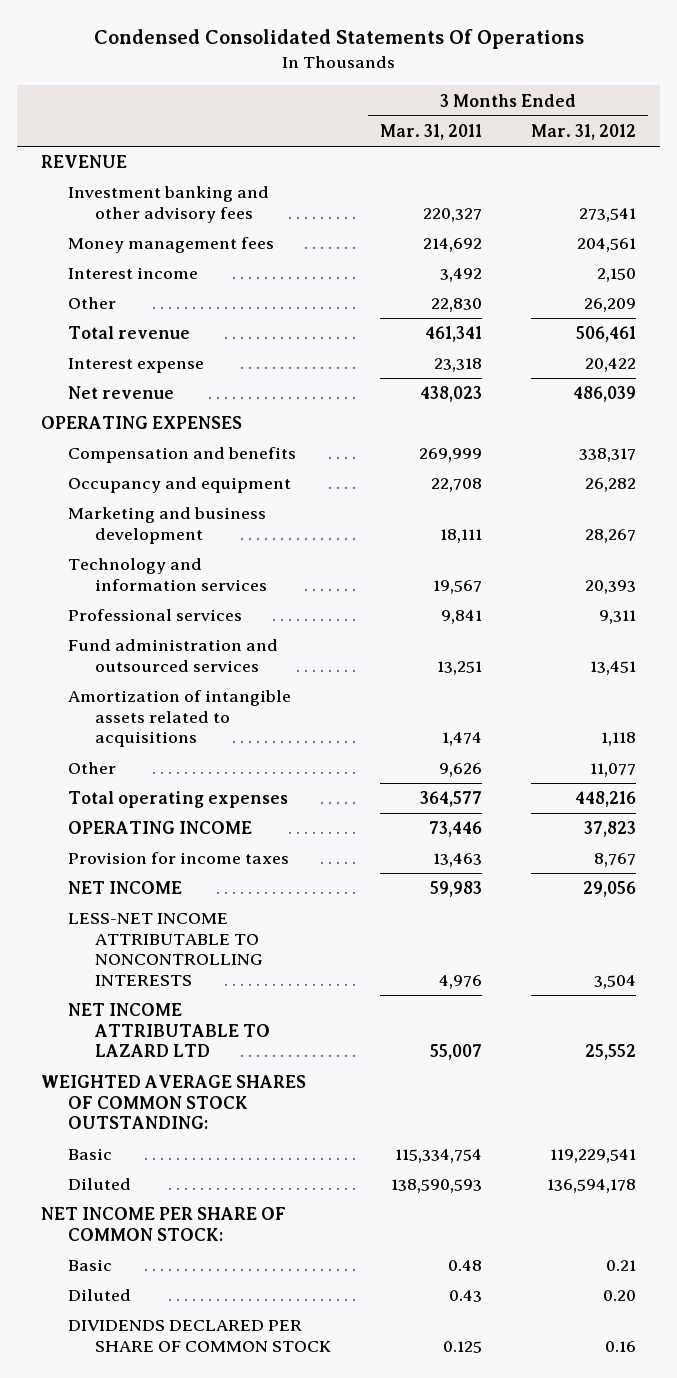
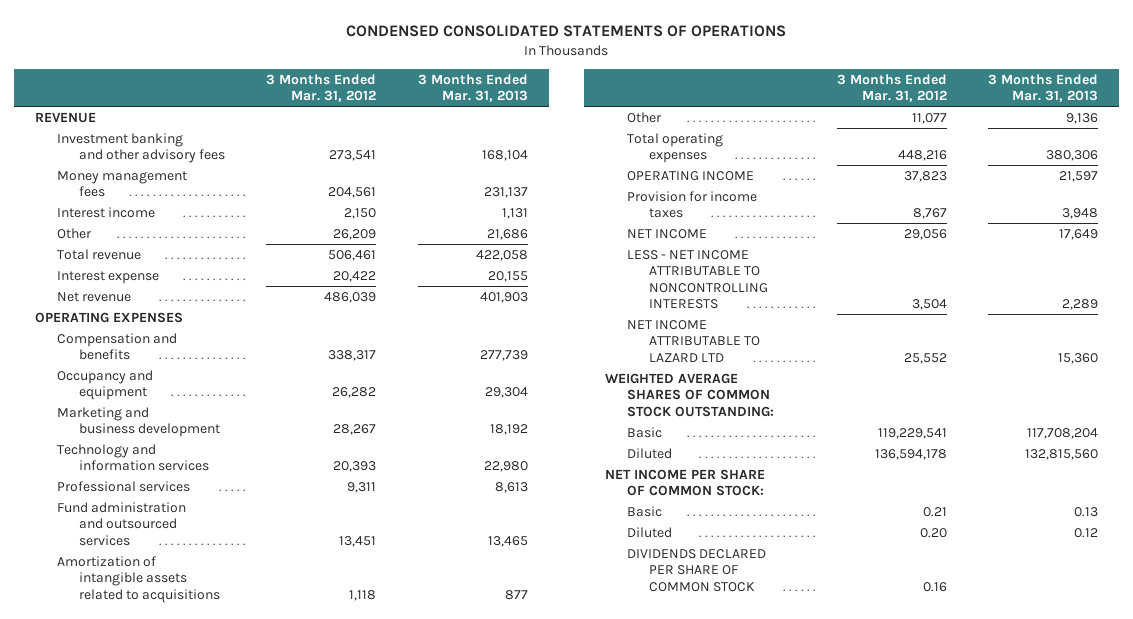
- Condensed Consolidated Statements Of Operations
+ CONDENSED CONSOLIDATED STATEMENTS OF OPERATIONS
- | 3 Months Ended Mar. 31, 2011 | 3 Months Ended Mar. 31, 2012
+ | 3 Months Ended Mar. 31, 2012 | 3 Months Ended Mar. 31, 2013
- LESS-NET INCOME ATTRIBUTABLE TO NONCONTROLLING INTERESTS | 4,976 | 3,504
+ LESS - NET INCOME ATTRIBUTABLE TO NONCONTROLLING INTERESTS | 3,504 | 2,289

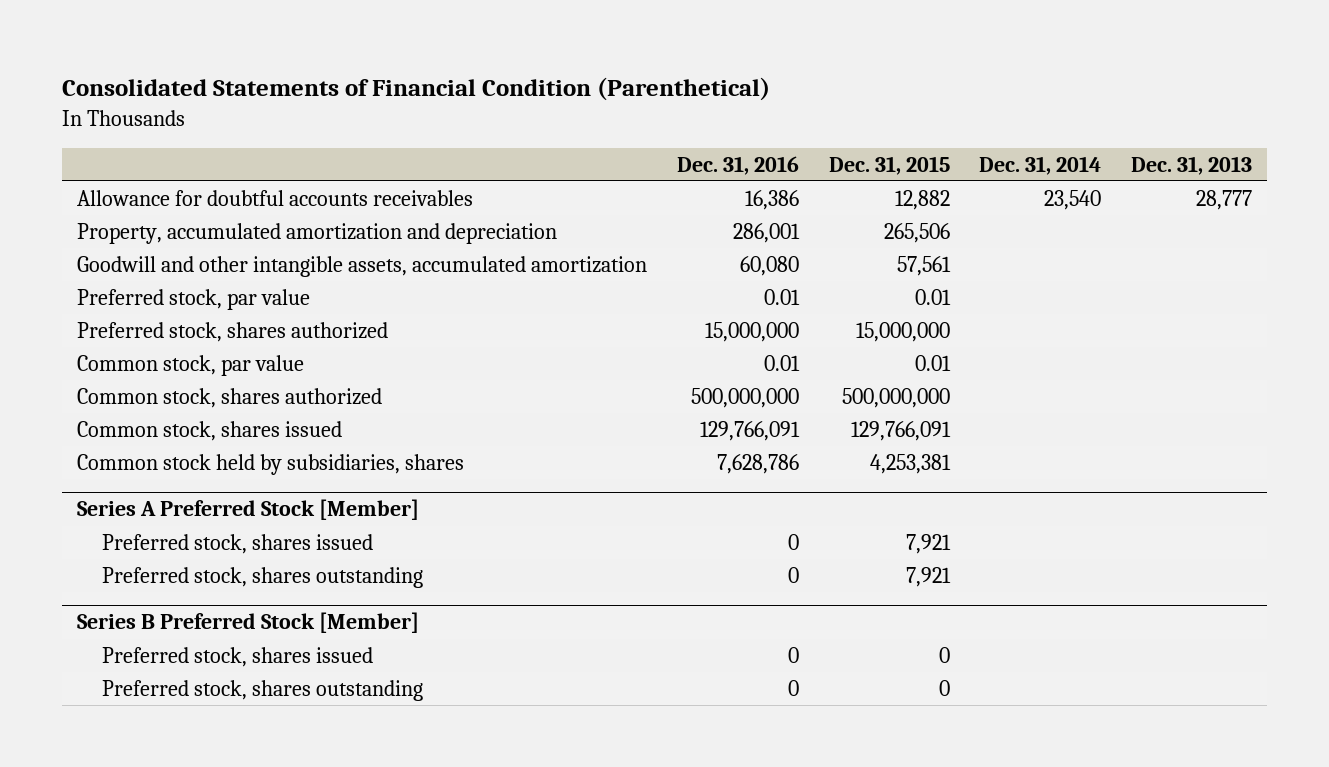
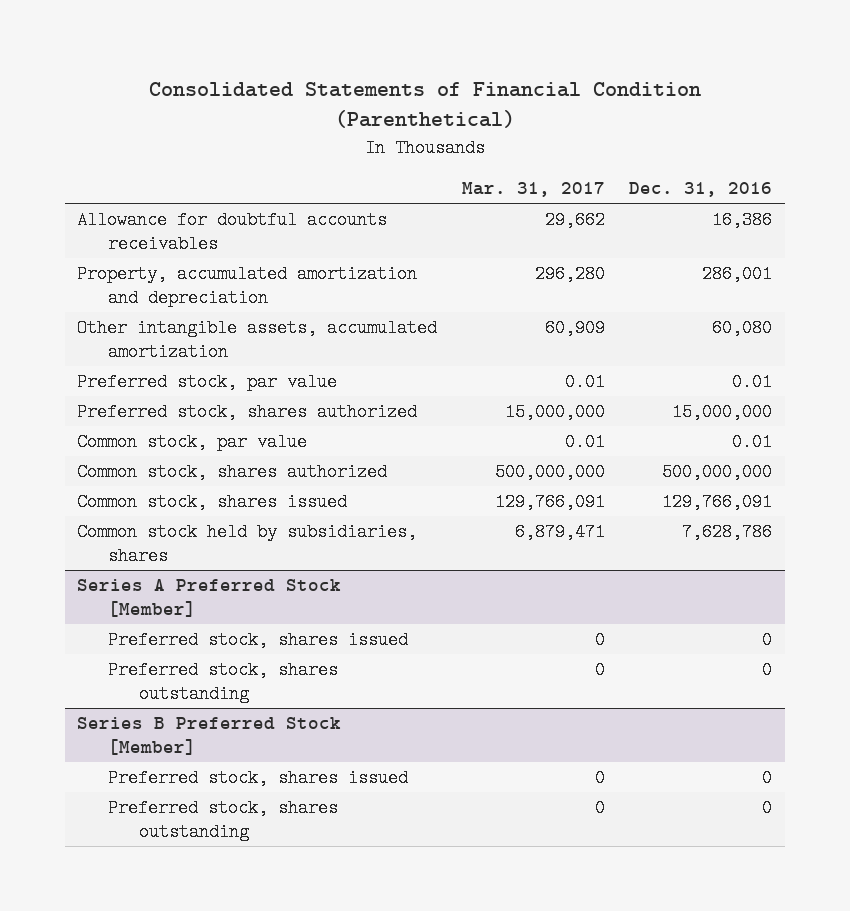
- | Dec. 31, 2016 | Dec. 31, 2015 | Dec. 31, 2014 | Dec. 31, 2013
+ | Mar. 31, 2017 | Dec. 31, 2016
- Goodwill and other intangible assets, accumulated amortization | 60,080 | 57,561 | |
+ Other intangible assets, accumulated amortization | 60,909 | 60,080

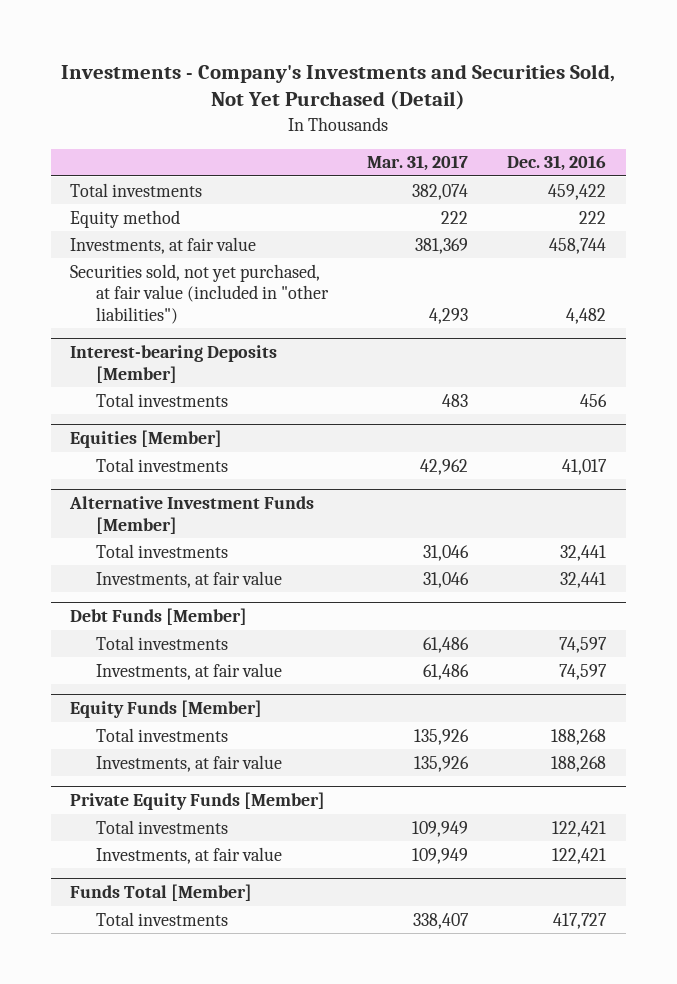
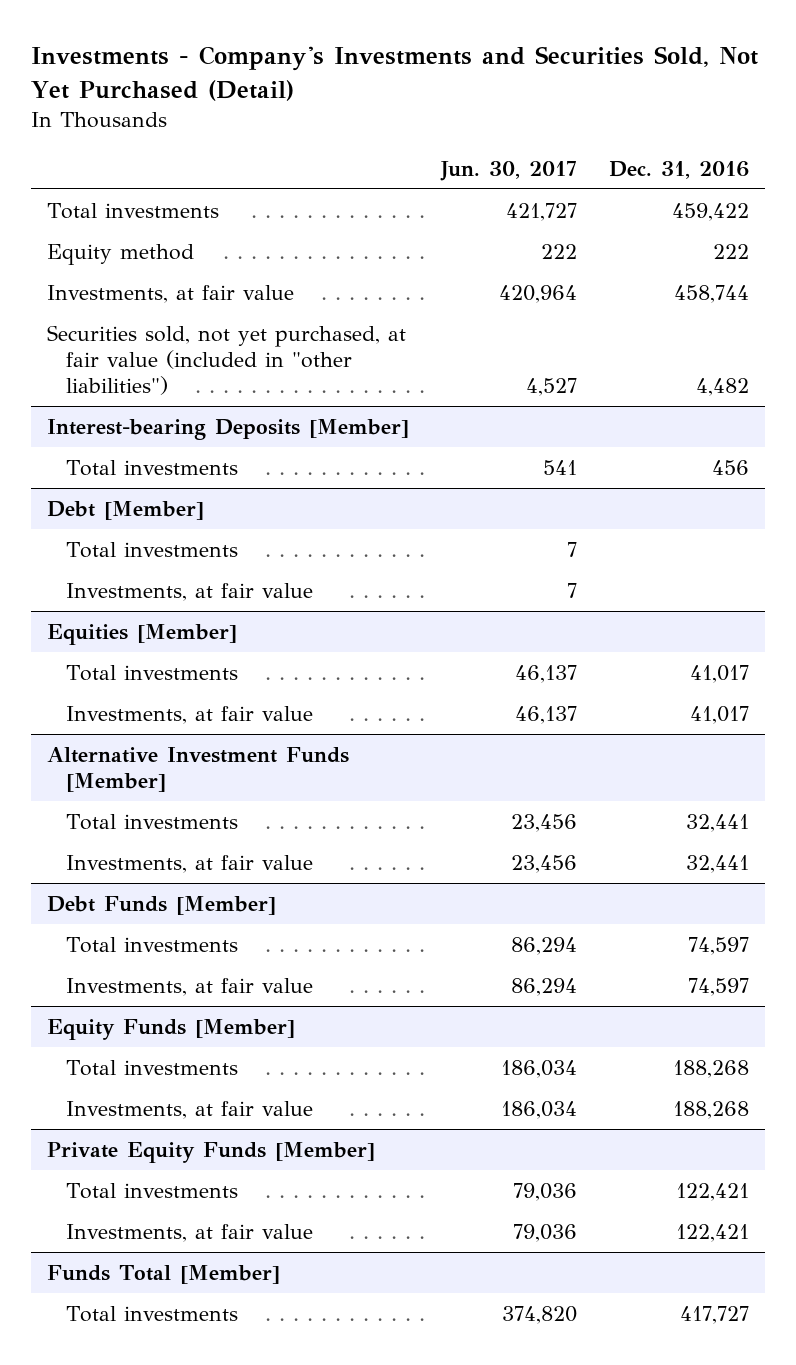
- | Mar. 31, 2017 | Dec. 31, 2016
+ | Jun. 30, 2017 | Dec. 31, 2016
+ Debt [Member]
+ Total investments | 7 |
+ Investments, at fair value | 7 |
@ Equities [Member]
+ Investments, at fair value | 46,137 | 41,017

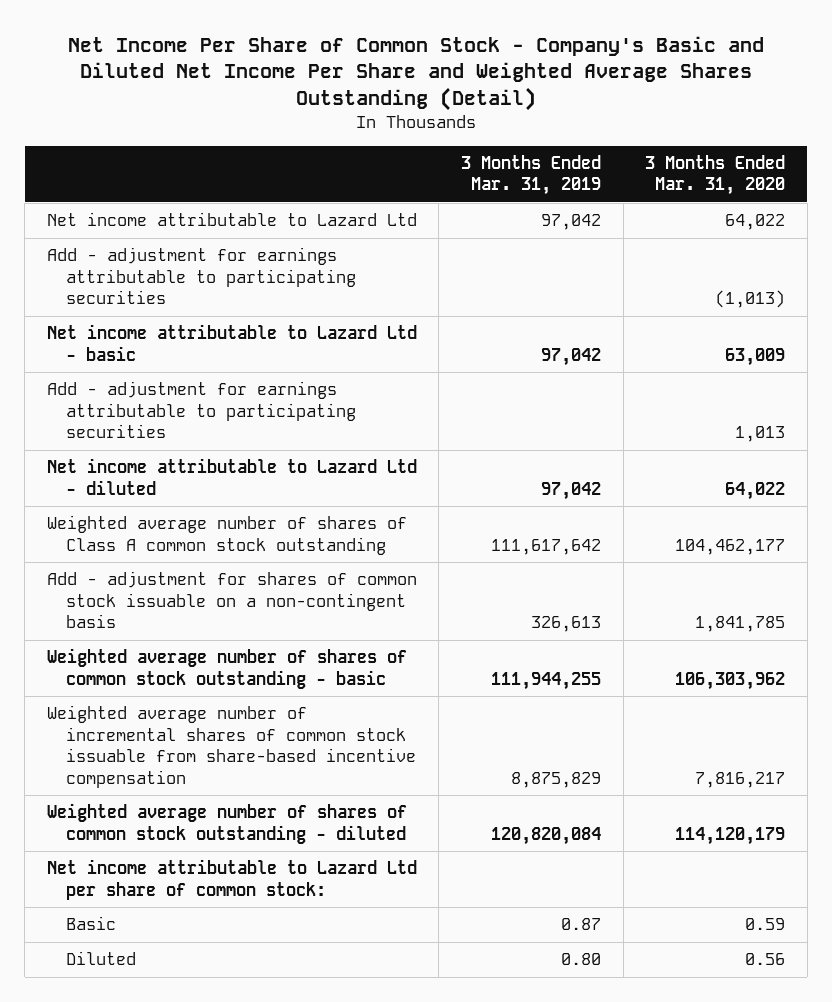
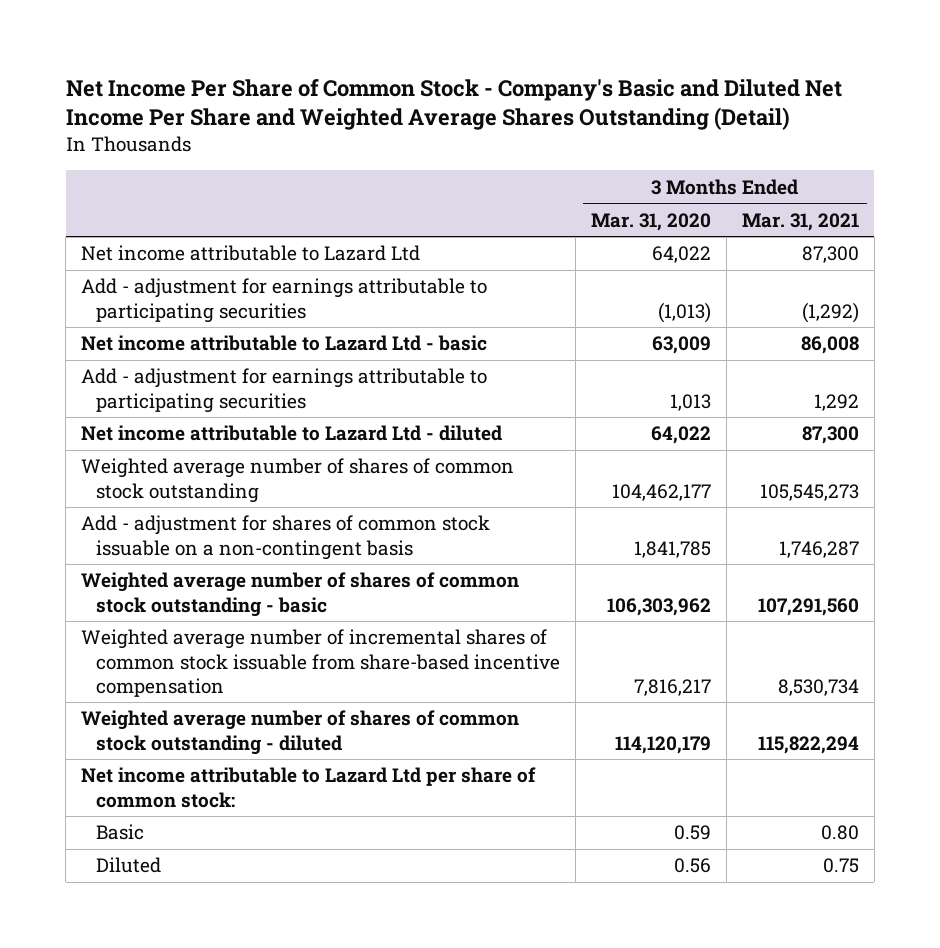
- | 3 Months Ended Mar. 31, 2019 | 3 Months Ended Mar. 31, 2020
+ | 3 Months Ended Mar. 31, 2020 | 3 Months Ended Mar. 31, 2021
- Weighted average number of shares of Class A common stock outstanding | 111,617,642 | 104,462,177
+ Weighted average number of shares of common stock outstanding | 104,462,177 | 105,545,273

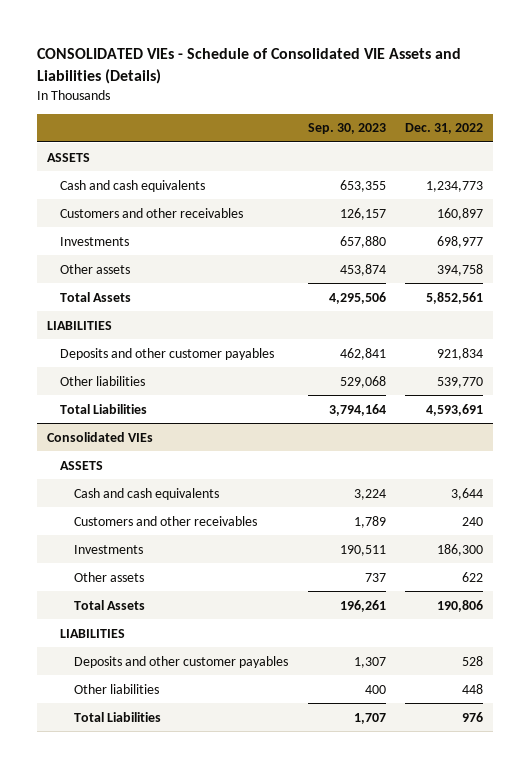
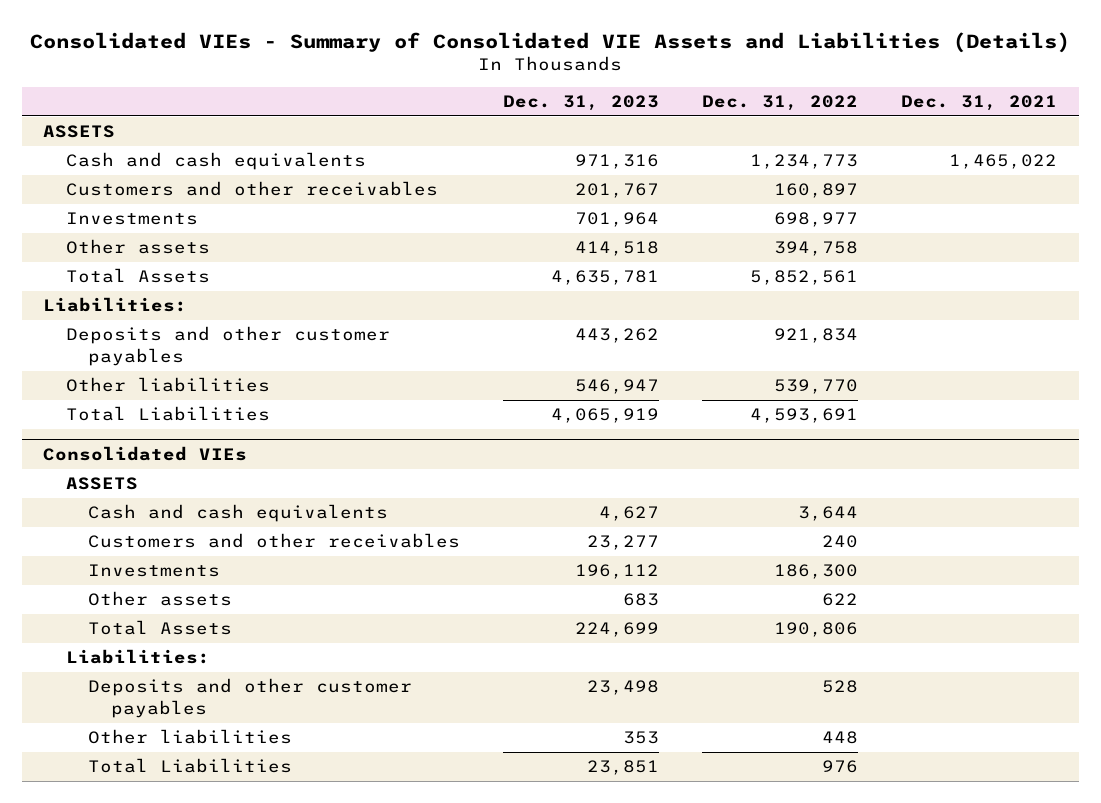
- CONSOLIDATED VIEs - Schedule of Consolidated VIE Assets and Liabilities (Details)
+ Consolidated VIEs - Summary of Consolidated VIE Assets and Liabilities (Details)
- | Sep. 30, 2023 | Dec. 31, 2022
+ | Dec. 31, 2023 | Dec. 31, 2022 | Dec. 31, 2021
- LIABILITIES
+ Liabilities:
@ Consolidated VIEs
- LIABILITIES
+ Liabilities:

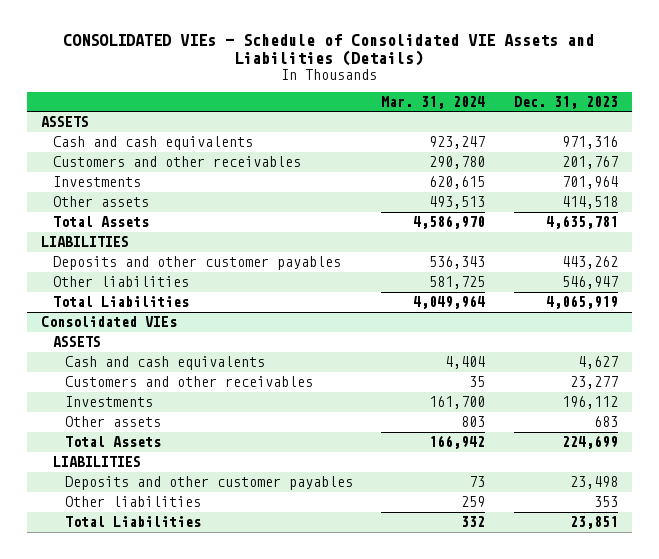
- Consolidated VIEs - Summary of Consolidated VIE Assets and Liabilities (Details)
+ CONSOLIDATED VIEs - Schedule of Consolidated VIE Assets and Liabilities (Details)
- | Dec. 31, 2023 | Dec. 31, 2022 | Dec. 31, 2021
+ | Mar. 31, 2024 | Dec. 31, 2023
- Liabilities:
+ LIABILITIES
@ Consolidated VIEs
- Liabilities:
+ LIABILITIES

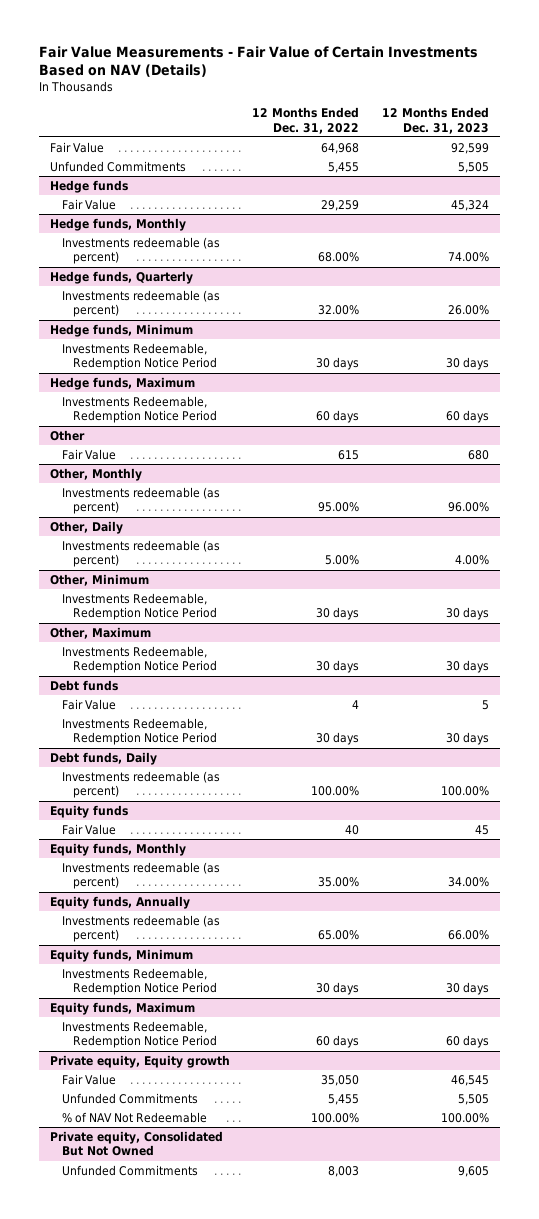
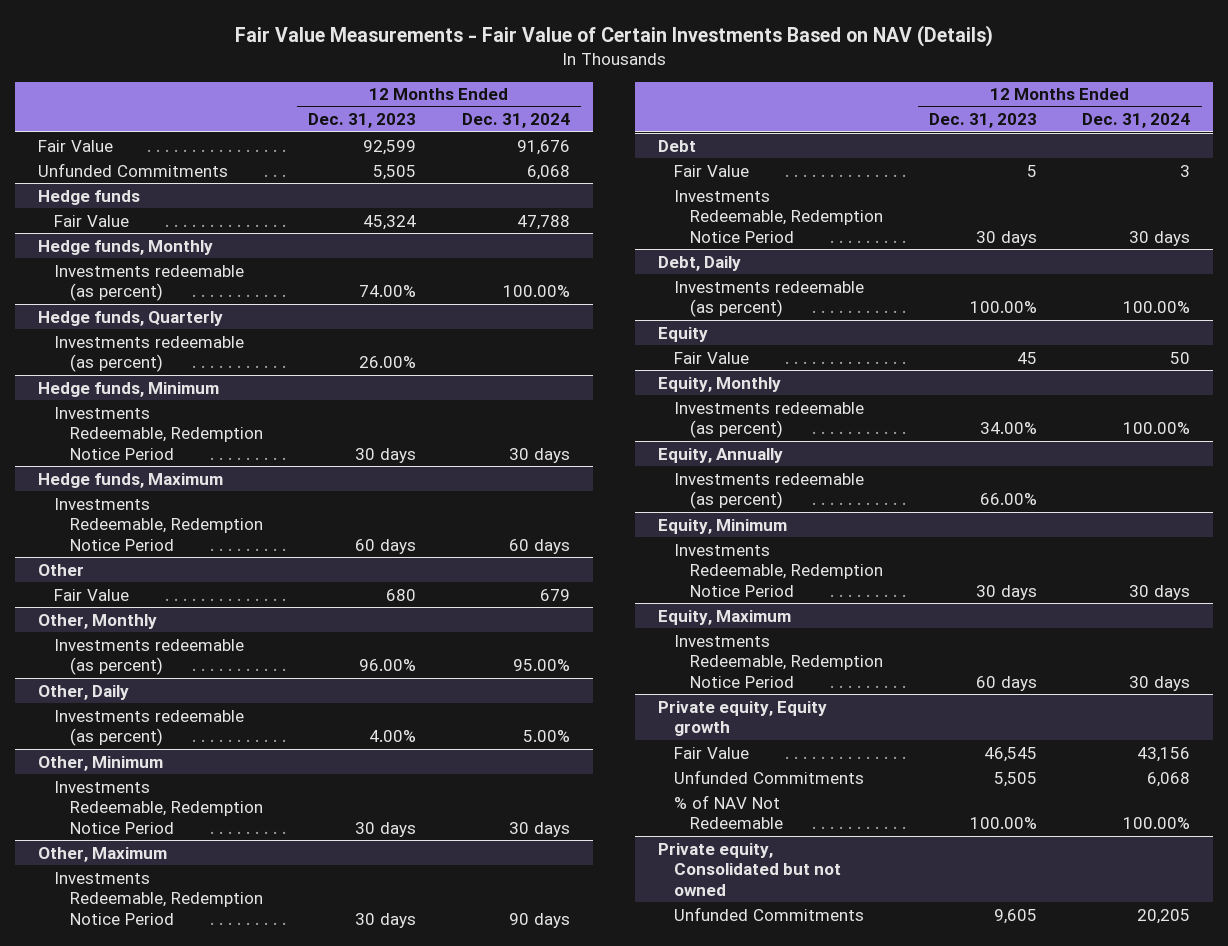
- | 12 Months Ended Dec. 31, 2022 | 12 Months Ended Dec. 31, 2023
+ | 12 Months Ended Dec. 31, 2023 | 12 Months Ended Dec. 31, 2024
- Debt funds
+ Debt
- Debt funds, Daily
+ Debt, Daily
- Equity funds
+ Equity
- Equity funds, Monthly
+ Equity, Monthly
- Equity funds, Annually
+ Equity, Annually
- Equity funds, Minimum
+ Equity, Minimum
- Equity funds, Maximum
+ Equity, Maximum
- Private equity, Consolidated But Not Owned
+ Private equity, Consolidated but not owned

